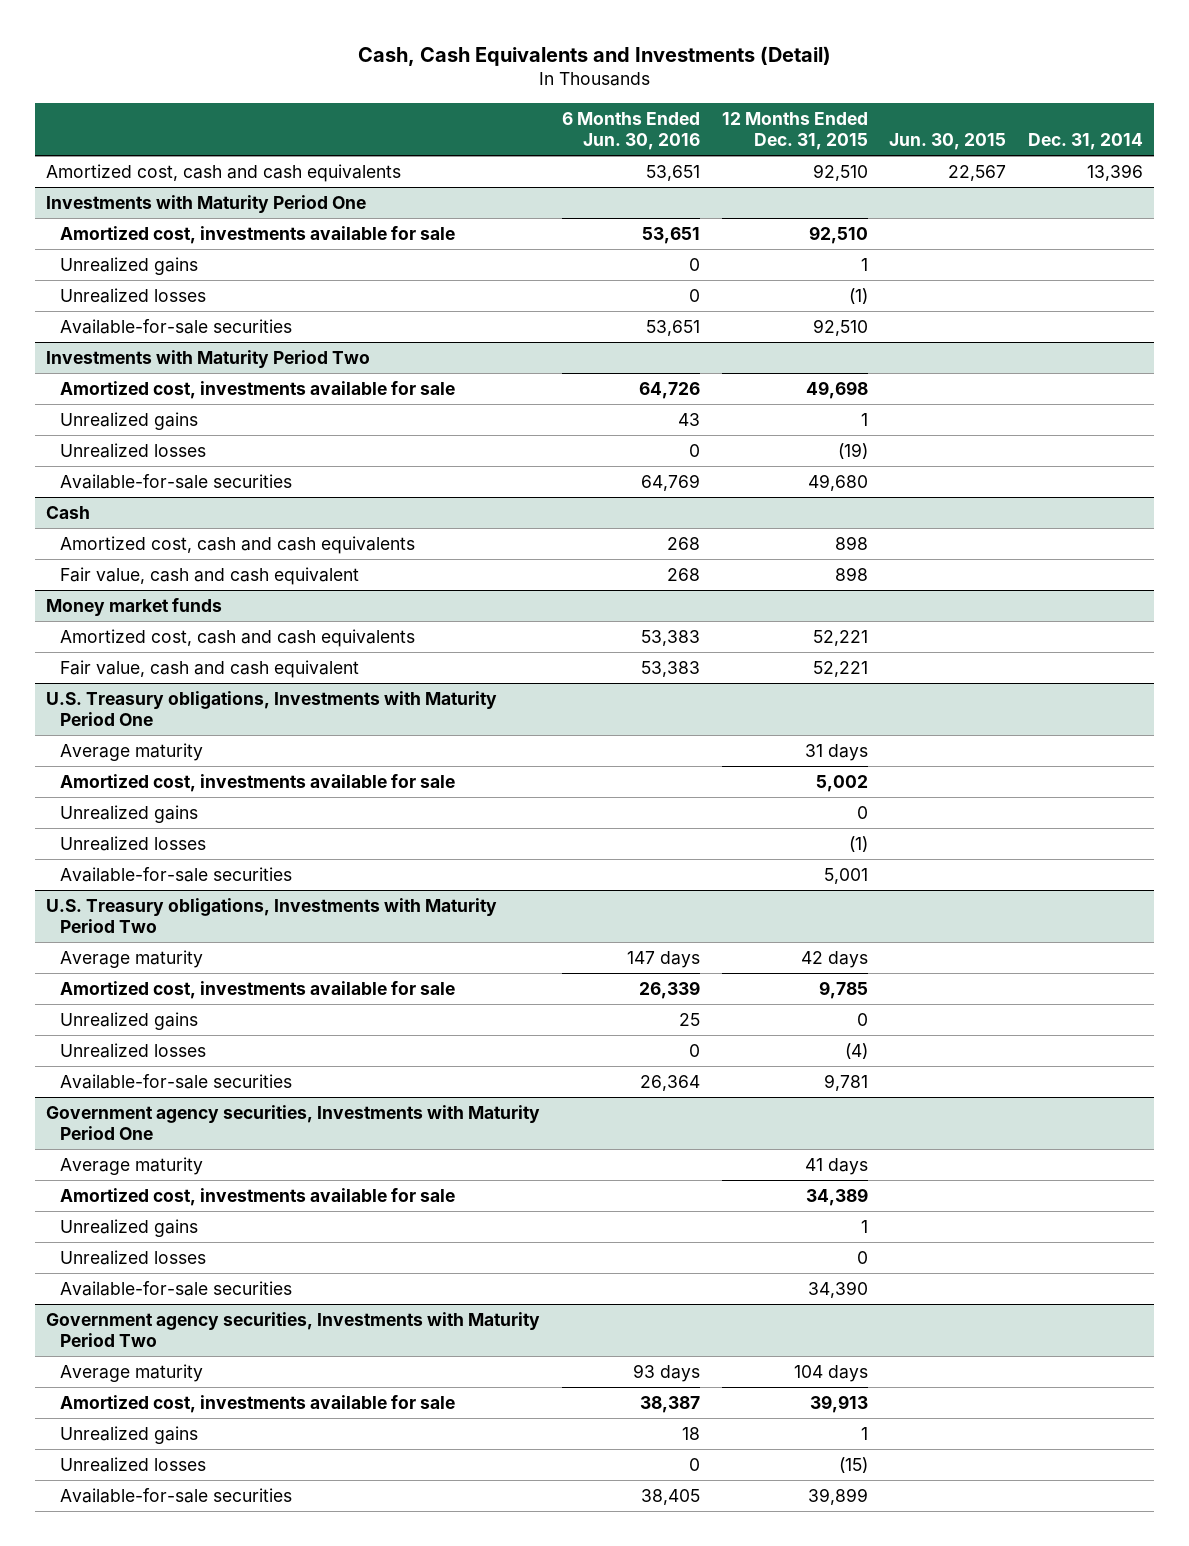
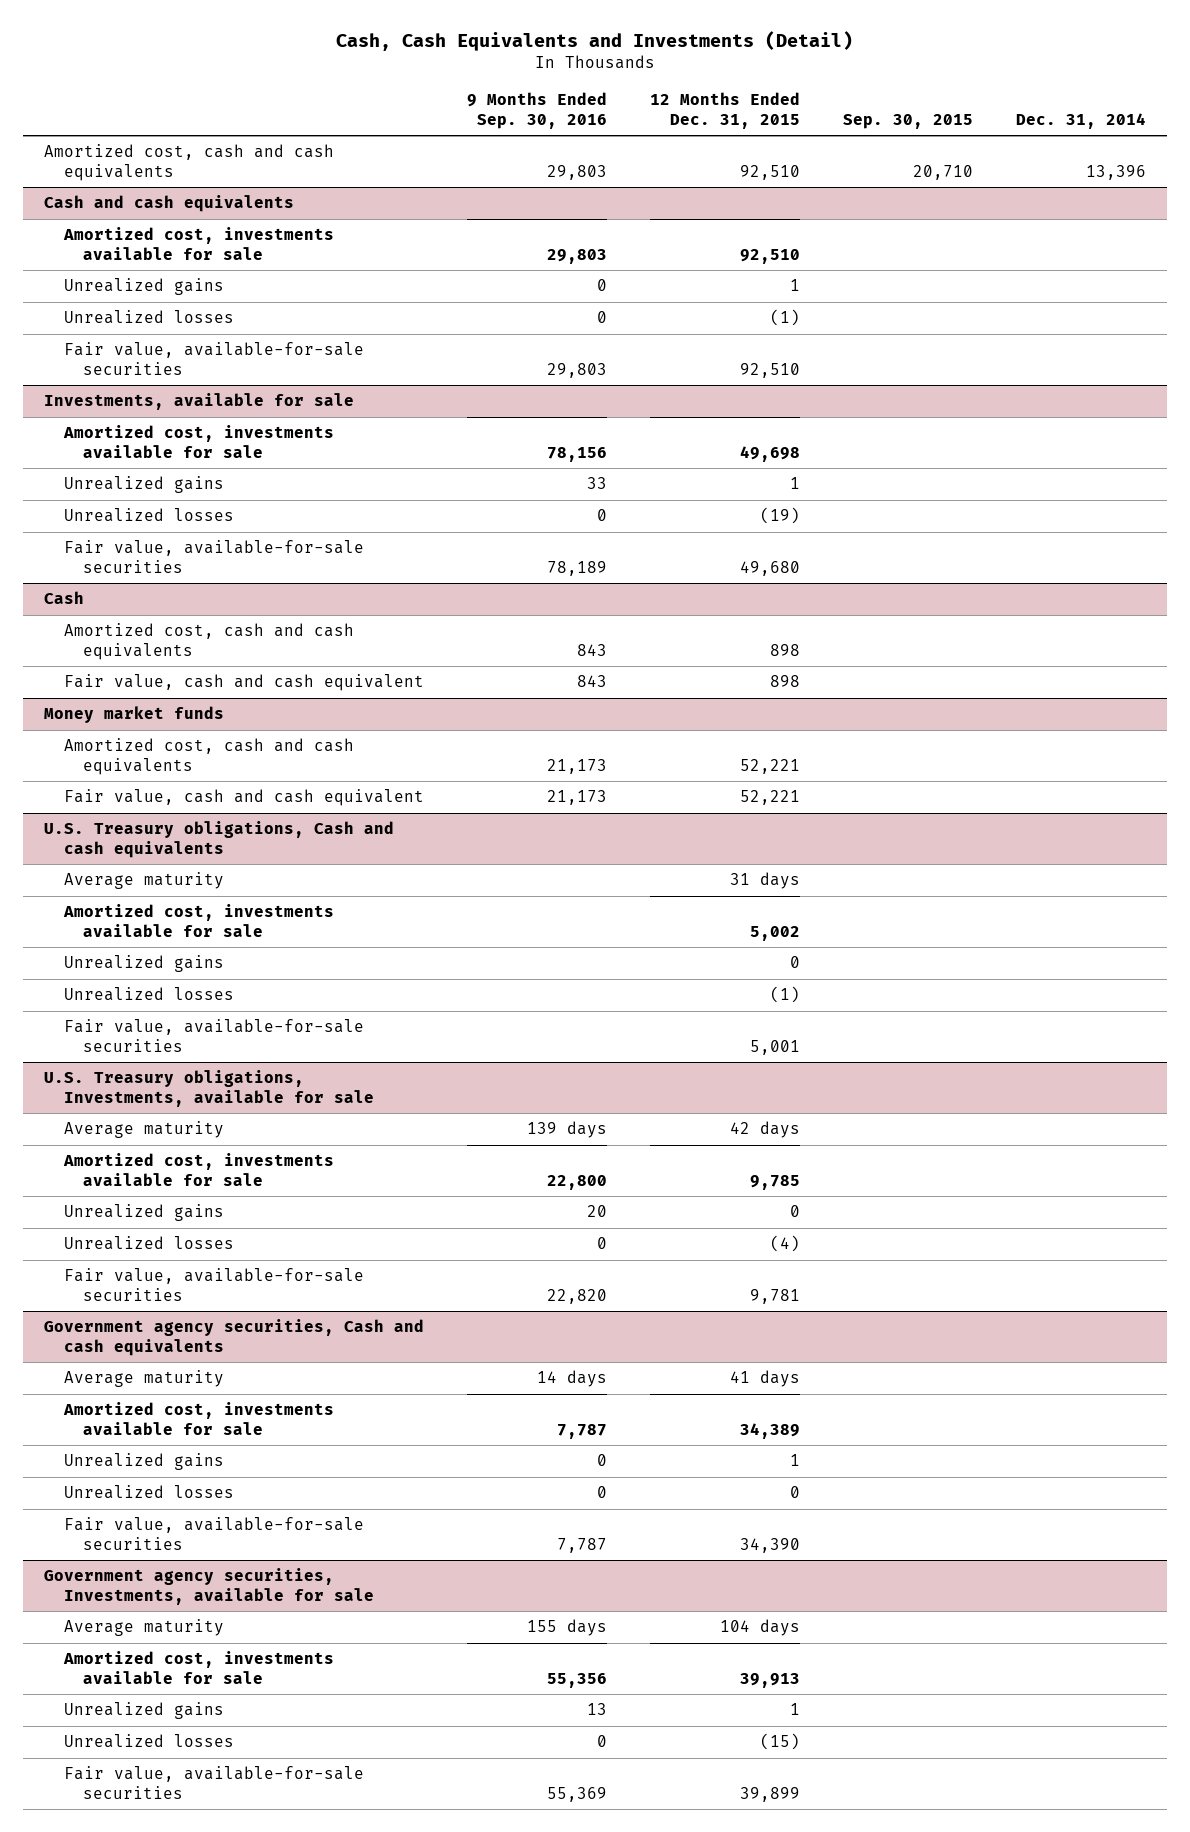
- | 6 Months Ended Jun. 30, 2016 | 12 Months Ended Dec. 31, 2015 | Jun. 30, 2015 | Dec. 31, 2014
+ | 9 Months Ended Sep. 30, 2016 | 12 Months Ended Dec. 31, 2015 | Sep. 30, 2015 | Dec. 31, 2014
- Investments with Maturity Period One
+ Cash and cash equivalents
- Available-for-sale securities | 53,651 | 92,510 | |
- Investments with Maturity Period Two
+ Fair value, available-for-sale securities | 29,803 | 92,510 | |
+ Investments, available for sale
- Available-for-sale securities | 64,769 | 49,680 | |
+ Fair value, available-for-sale securities | 78,189 | 49,680 | |
- U.S. Treasury obligations, Investments with Maturity Period One
+ U.S. Treasury obligations, Cash and cash equivalents
- Available-for-sale securities | | 5,001 | |
- U.S. Treasury obligations, Investments with Maturity Period Two
+ Fair value, available-for-sale securities | | 5,001 | |
+ U.S. Treasury obligations, Investments, available for sale
- Available-for-sale securities | 26,364 | 9,781 | |
- Government agency securities, Investments with Maturity Period One
+ Fair value, available-for-sale securities | 22,820 | 9,781 | |
+ Government agency securities, Cash and cash equivalents
- Available-for-sale securities | | 34,390 | |
- Government agency securities, Investments with Maturity Period Two
+ Fair value, available-for-sale securities | 7,787 | 34,390 | |
+ Government agency securities, Investments, available for sale
- Available-for-sale securities | 38,405 | 39,899 | |
+ Fair value, available-for-sale securities | 55,369 | 39,899 | |

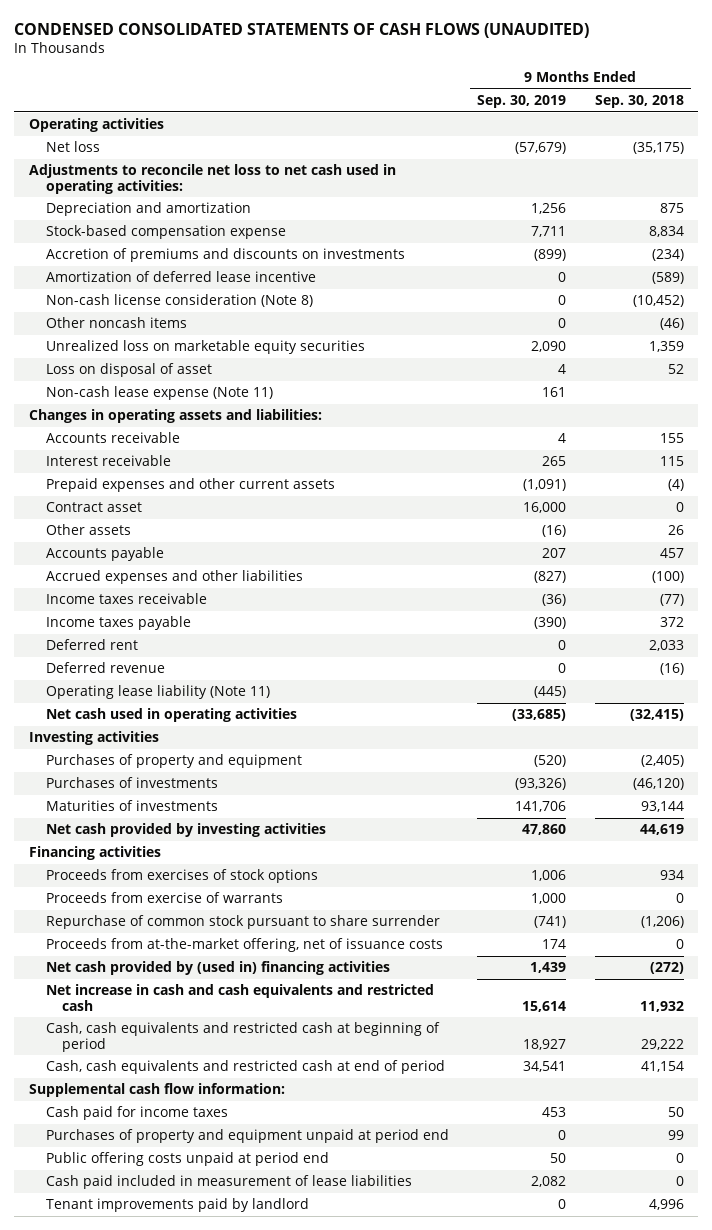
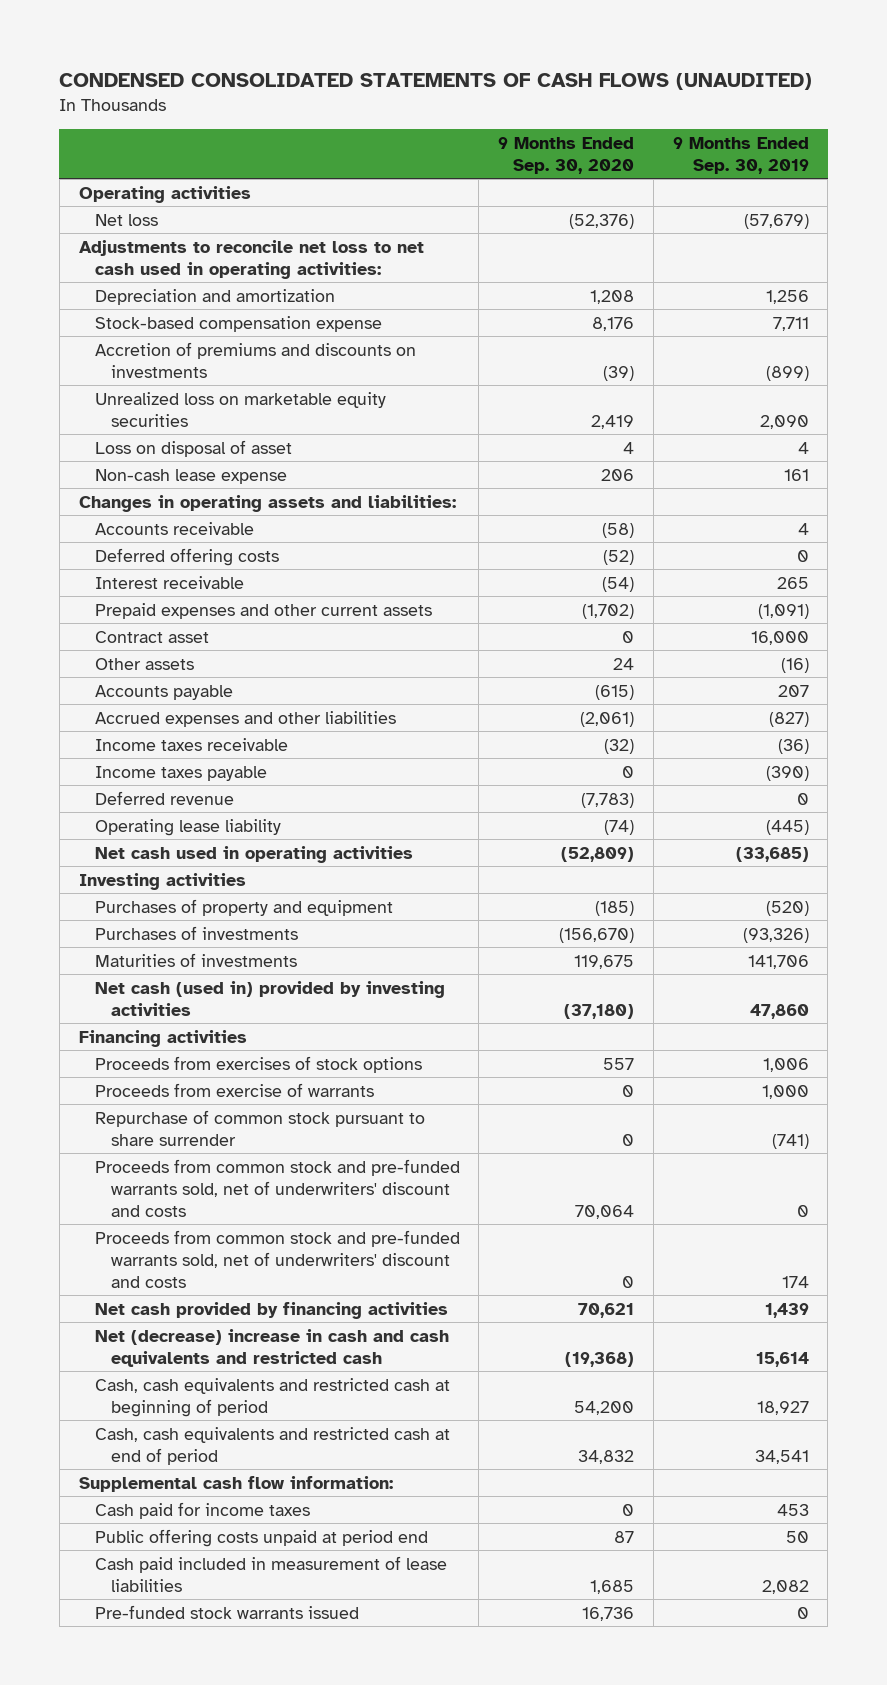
- | 9 Months Ended Sep. 30, 2019 | 9 Months Ended Sep. 30, 2018
+ | 9 Months Ended Sep. 30, 2020 | 9 Months Ended Sep. 30, 2019
- Amortization of deferred lease incentive | 0 | (589)
- Non-cash license consideration (Note 8) | 0 | (10,452)
- Other noncash items | 0 | (46)
- Non-cash lease expense (Note 11) | 161 |
+ Non-cash lease expense | 206 | 161
+ Deferred offering costs | (52) | 0
- Deferred rent | 0 | 2,033
- Operating lease liability (Note 11) | (445) |
+ Operating lease liability | (74) | (445)
- Net cash provided by investing activities | 47,860 | 44,619
+ Net cash (used in) provided by investing activities | (37,180) | 47,860
- Proceeds from at-the-market offering, net of issuance costs | 174 | 0
- Net cash provided by (used in) financing activities | 1,439 | (272)
- Net increase in cash and cash equivalents and restricted cash | 15,614 | 11,932
+ Proceeds from common stock and pre-funded warrants sold, net of underwriters' discount and costs | 70,064 | 0
+ Proceeds from common stock and pre-funded warrants sold, net of underwriters' discount and costs | 0 | 174
+ Net cash provided by financing activities | 70,621 | 1,439
+ Net (decrease) increase in cash and cash equivalents and restricted cash | (19,368) | 15,614
- Purchases of property and equipment unpaid at period end | 0 | 99
- Tenant improvements paid by landlord | 0 | 4,996
+ Pre-funded stock warrants issued | 16,736 | 0

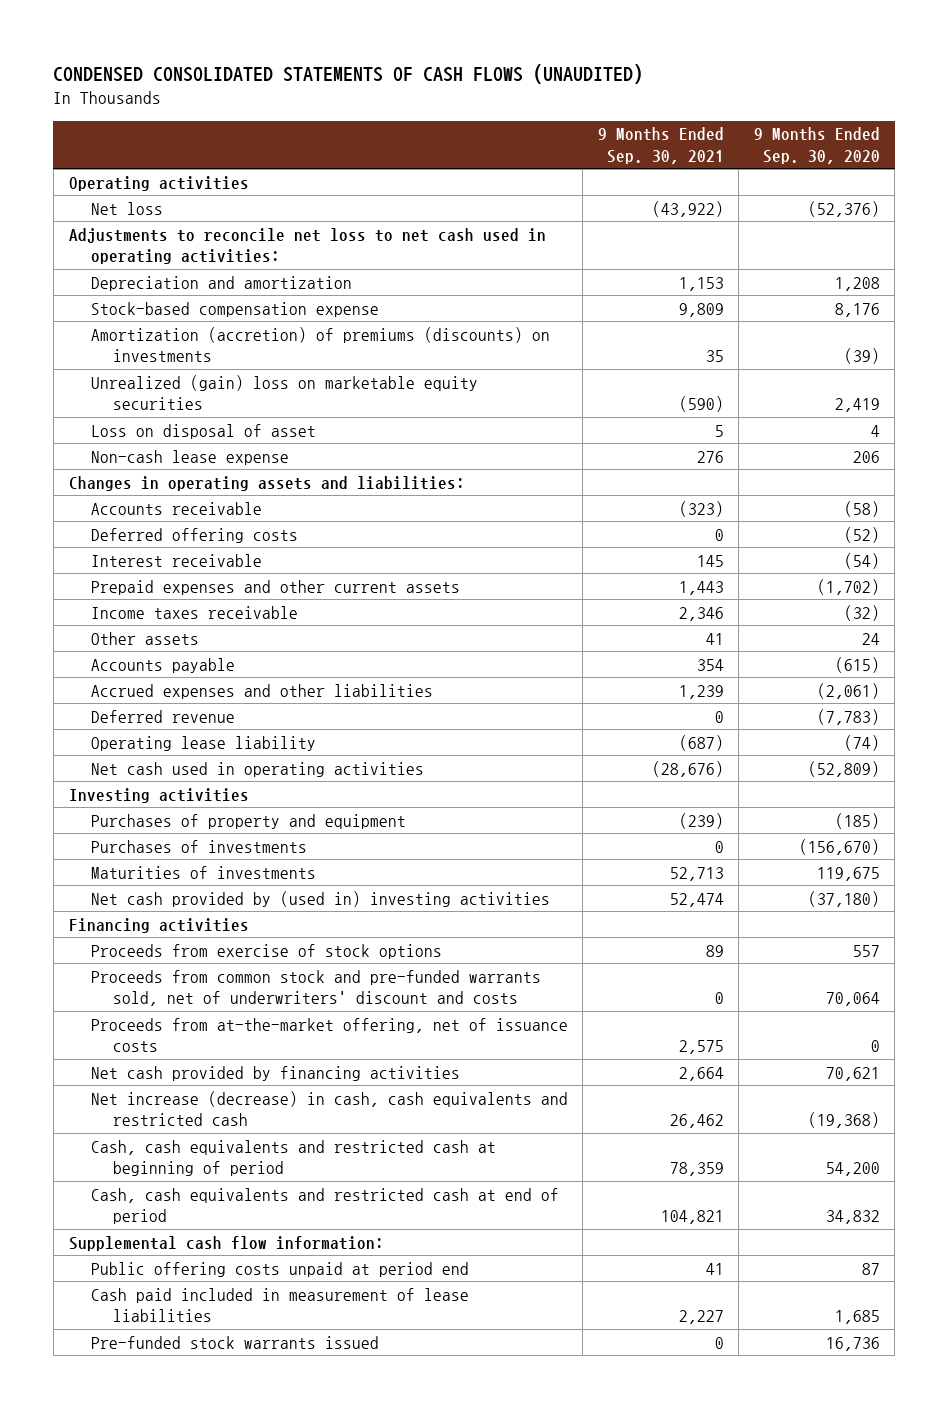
- | 9 Months Ended Sep. 30, 2020 | 9 Months Ended Sep. 30, 2019
+ | 9 Months Ended Sep. 30, 2021 | 9 Months Ended Sep. 30, 2020
- Accretion of premiums and discounts on investments | (39) | (899)
- Unrealized loss on marketable equity securities | 2,419 | 2,090
+ Amortization (accretion) of premiums (discounts) on investments | 35 | (39)
+ Unrealized (gain) loss on marketable equity securities | (590) | 2,419
- Contract asset | 0 | 16,000
moved up: Income taxes receivable | 2,346 | (32)
- Income taxes payable | 0 | (390)
- Net cash (used in) provided by investing activities | (37,180) | 47,860
+ Net cash provided by (used in) investing activities | 52,474 | (37,180)
- Proceeds from exercises of stock options | 557 | 1,006
- Proceeds from exercise of warrants | 0 | 1,000
- Repurchase of common stock pursuant to share surrender | 0 | (741)
+ Proceeds from exercise of stock options | 89 | 557
- Proceeds from common stock and pre-funded warrants sold, net of underwriters' discount and costs | 0 | 174
+ Proceeds from at-the-market offering, net of issuance costs | 2,575 | 0
- Net (decrease) increase in cash and cash equivalents and restricted cash | (19,368) | 15,614
+ Net increase (decrease) in cash, cash equivalents and restricted cash | 26,462 | (19,368)
- Cash paid for income taxes | 0 | 453

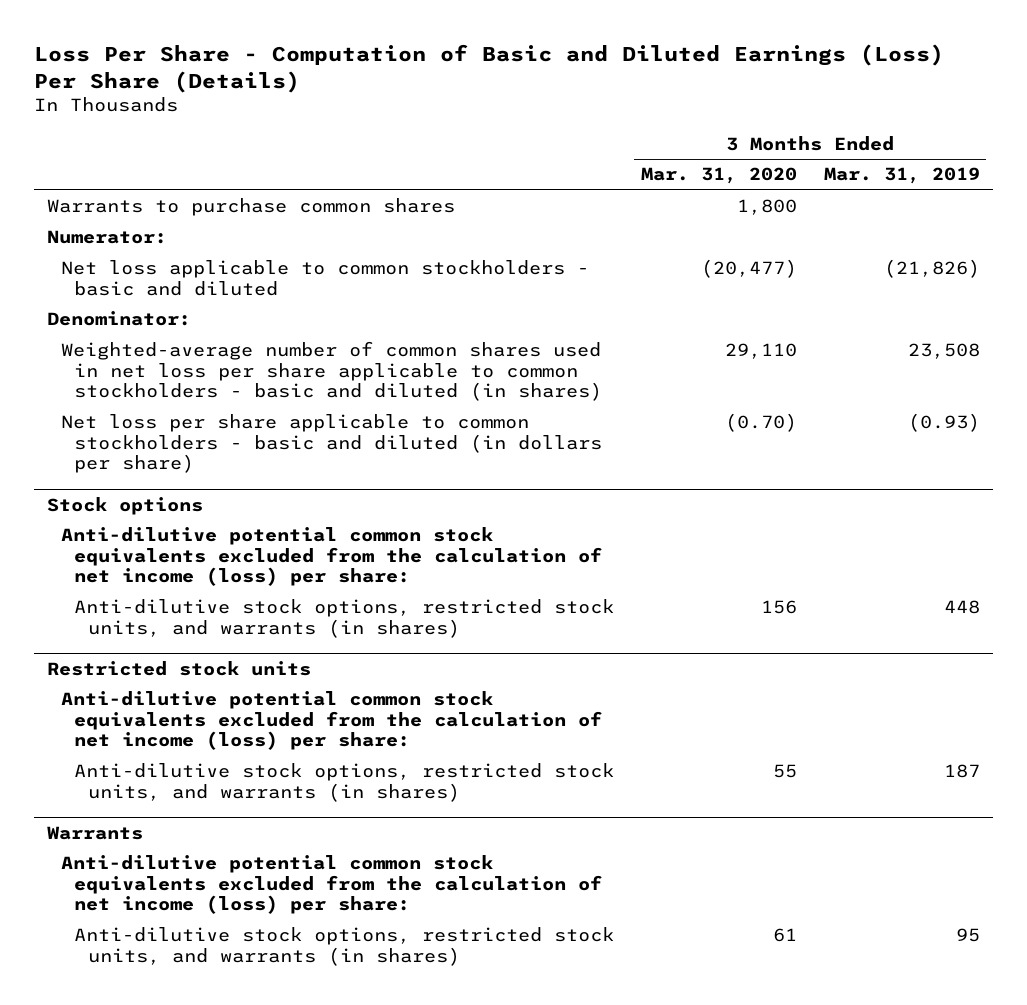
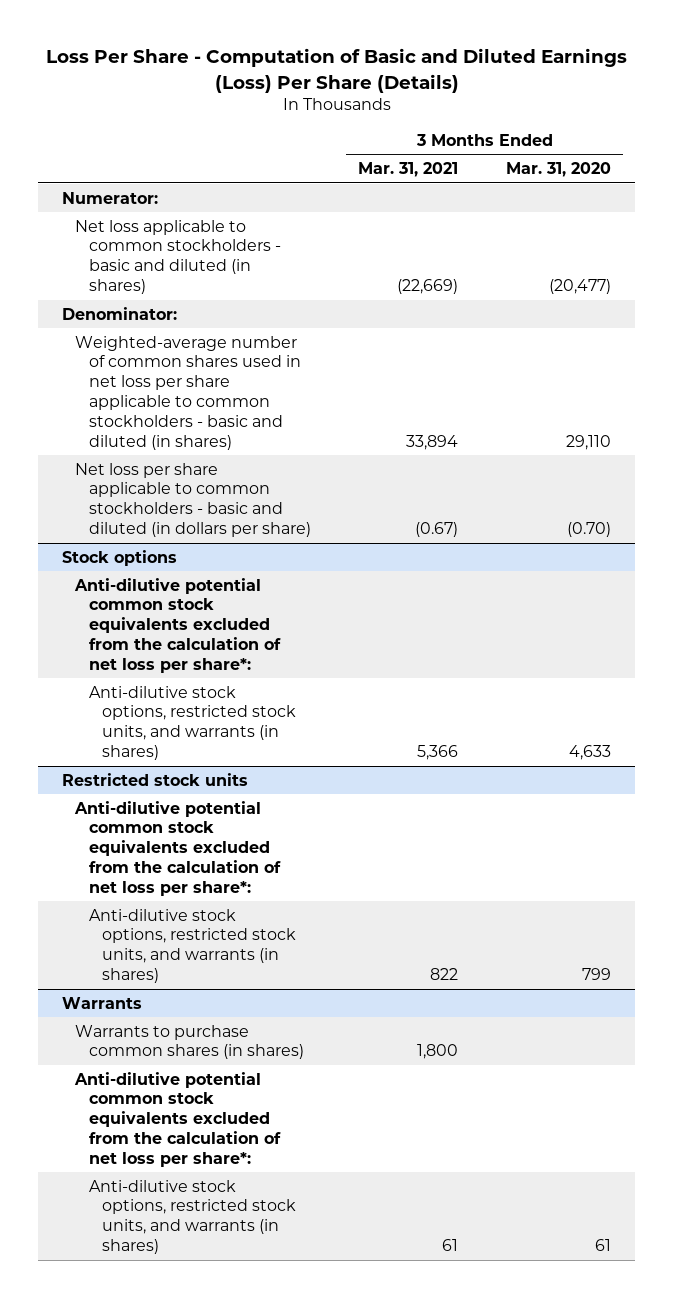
- | 3 Months Ended Mar. 31, 2020 | 3 Months Ended Mar. 31, 2019
+ | 3 Months Ended Mar. 31, 2021 | 3 Months Ended Mar. 31, 2020
- Warrants to purchase common shares | 1,800 |
- Net loss applicable to common stockholders - basic and diluted | (20,477) | (21,826)
+ Net loss applicable to common stockholders - basic and diluted (in shares) | (22,669) | (20,477)
@ Stock options
- Anti-dilutive potential common stock equivalents excluded from the calculation of net income (loss) per share:
- Anti-dilutive stock options, restricted stock units, and warrants (in shares) | 156 | 448
+ Anti-dilutive potential common stock equivalents excluded from the calculation of net loss per share*:
+ Anti-dilutive stock options, restricted stock units, and warrants (in shares) | 5,366 | 4,633
@ Restricted stock units
- Anti-dilutive potential common stock equivalents excluded from the calculation of net income (loss) per share:
- Anti-dilutive stock options, restricted stock units, and warrants (in shares) | 55 | 187
+ Anti-dilutive potential common stock equivalents excluded from the calculation of net loss per share*:
+ Anti-dilutive stock options, restricted stock units, and warrants (in shares) | 822 | 799
@ Warrants
- Anti-dilutive potential common stock equivalents excluded from the calculation of net income (loss) per share:
+ Warrants to purchase common shares (in shares) | 1,800 |
+ Anti-dilutive potential common stock equivalents excluded from the calculation of net loss per share*:

